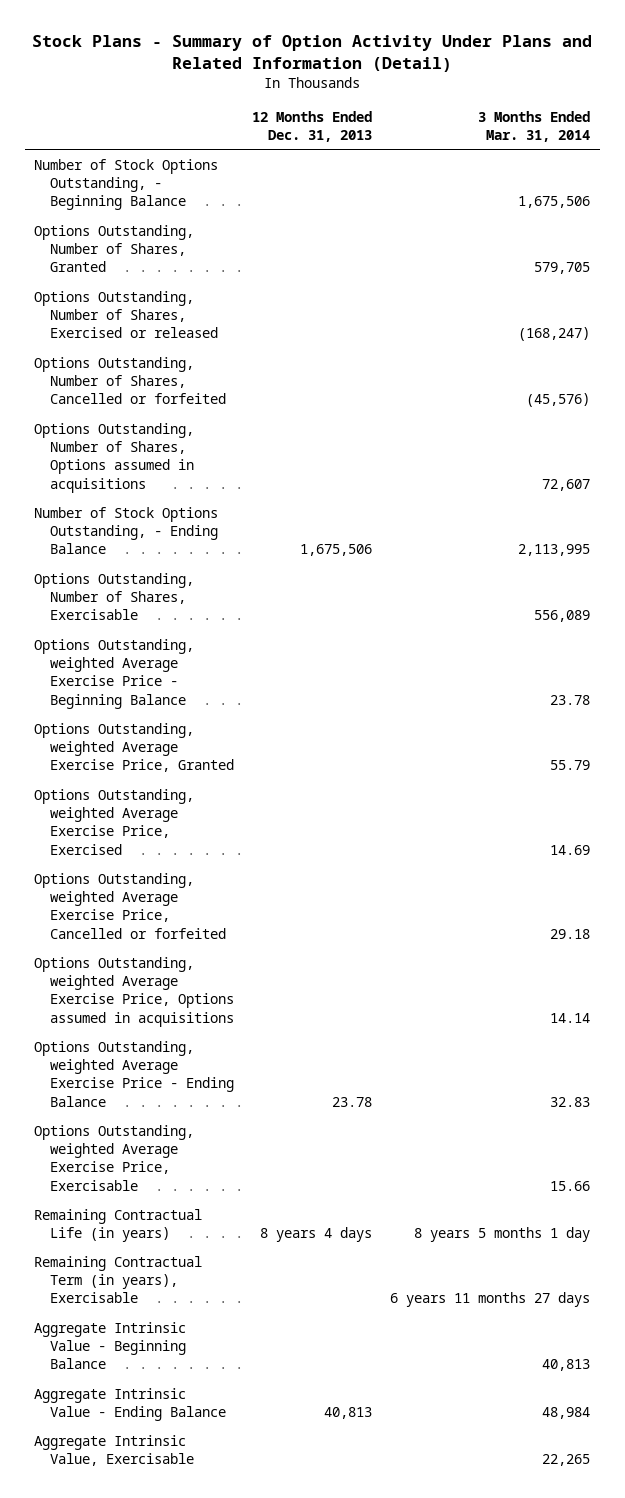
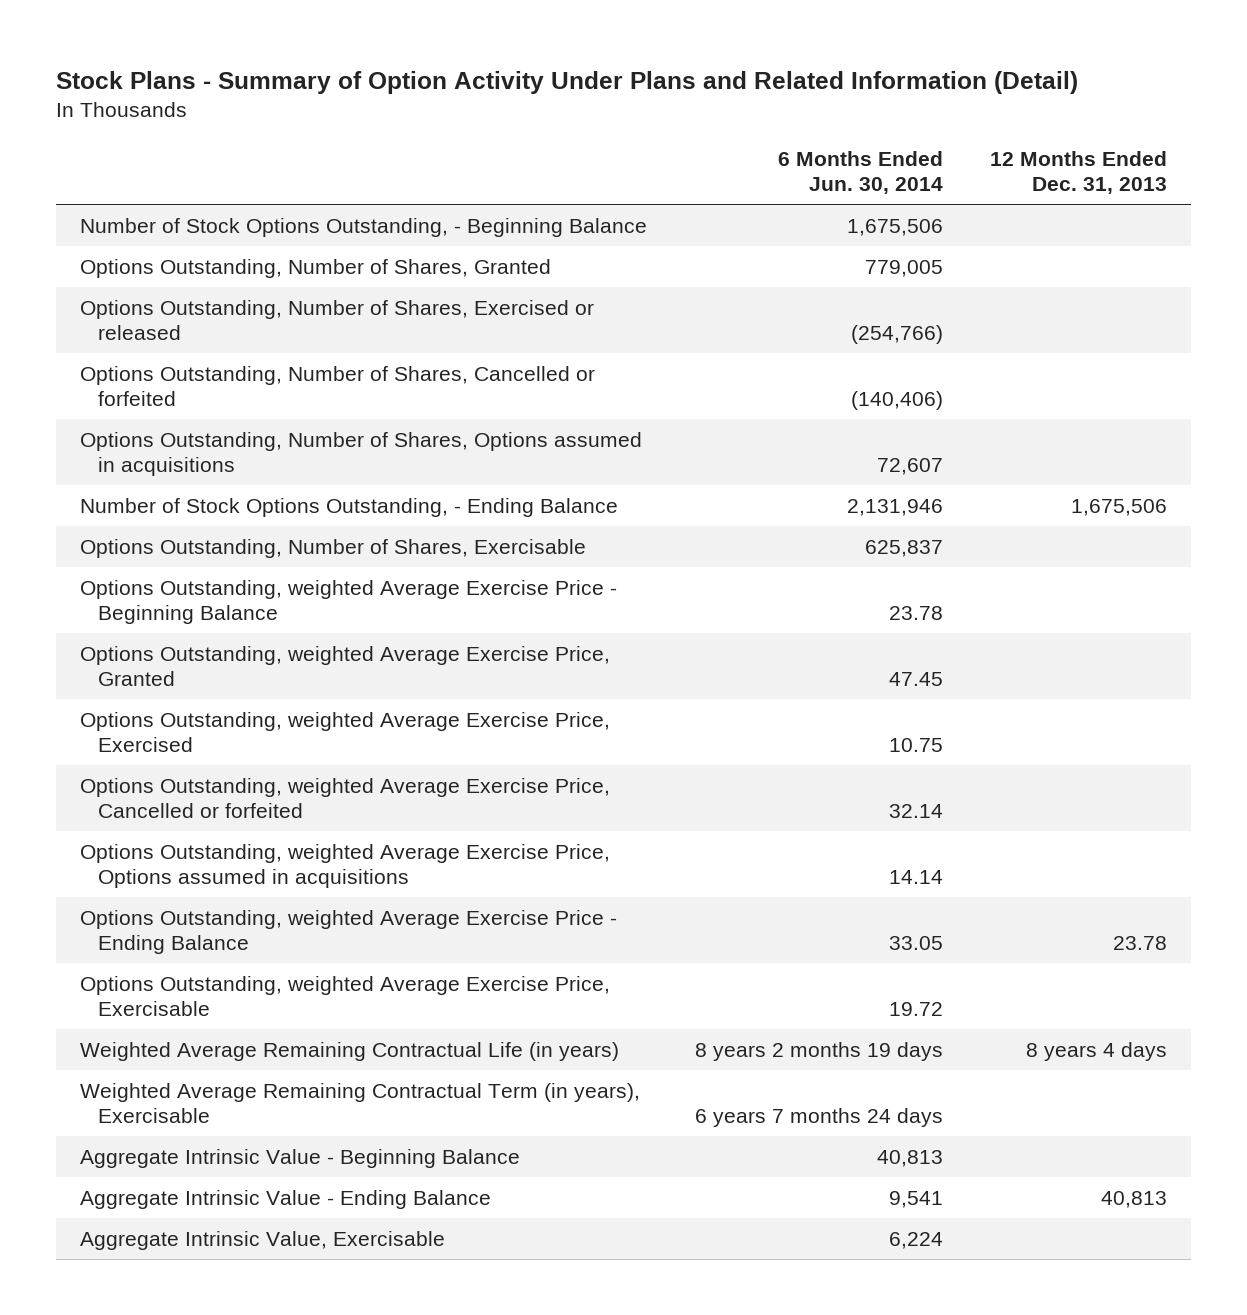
- | 12 Months Ended Dec. 31, 2013 | 3 Months Ended Mar. 31, 2014
+ | 6 Months Ended Jun. 30, 2014 | 12 Months Ended Dec. 31, 2013
- Remaining Contractual Life (in years) | 8 years 4 days | 8 years 5 months 1 day
- Remaining Contractual Term (in years), Exercisable | | 6 years 11 months 27 days
+ Weighted Average Remaining Contractual Life (in years) | 8 years 2 months 19 days | 8 years 4 days
+ Weighted Average Remaining Contractual Term (in years), Exercisable | 6 years 7 months 24 days |

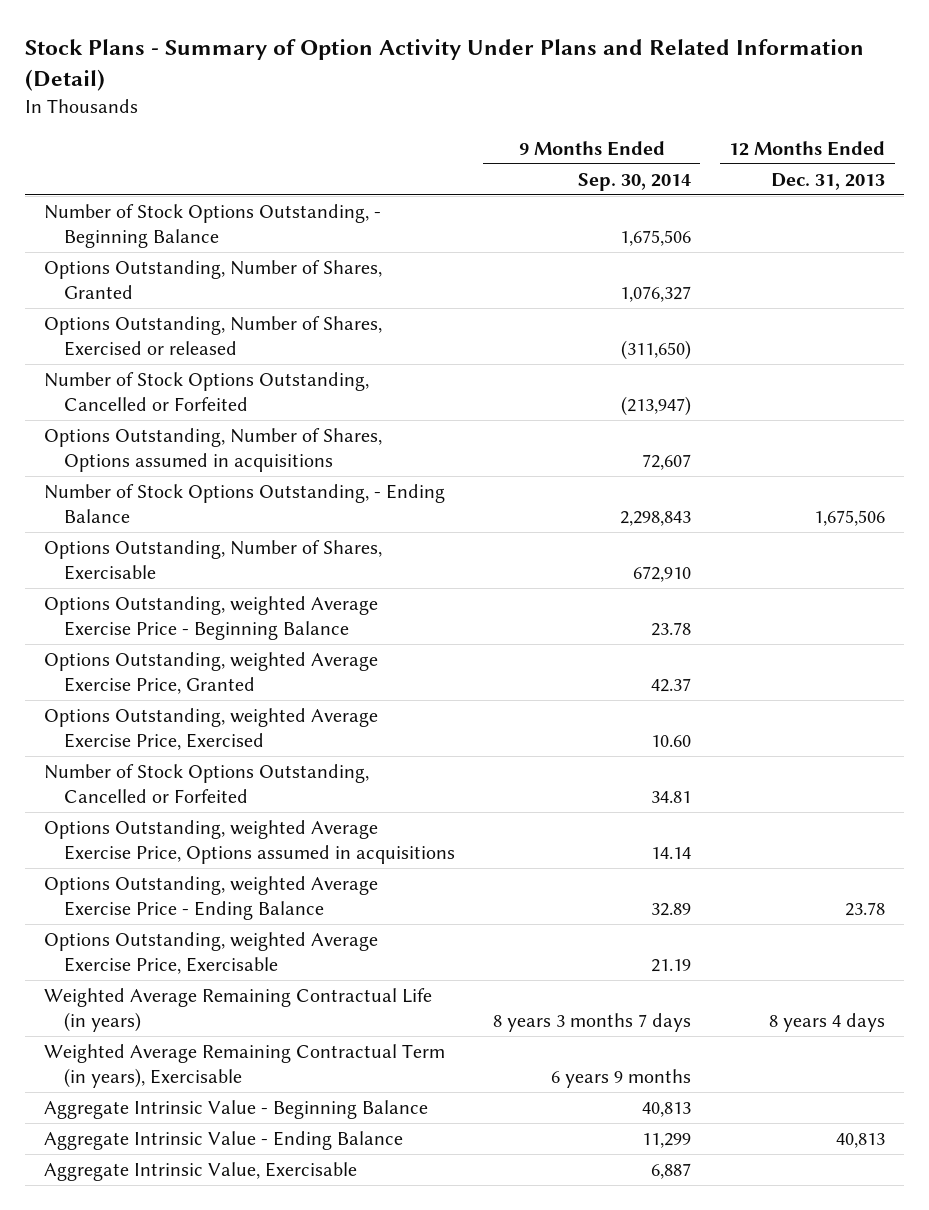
- | 6 Months Ended Jun. 30, 2014 | 12 Months Ended Dec. 31, 2013
+ | 9 Months Ended Sep. 30, 2014 | 12 Months Ended Dec. 31, 2013
- Options Outstanding, Number of Shares, Cancelled or forfeited | (140,406) |
+ Number of Stock Options Outstanding, Cancelled or Forfeited | (213,947) |
- Options Outstanding, weighted Average Exercise Price, Cancelled or forfeited | 32.14 |
+ Number of Stock Options Outstanding, Cancelled or Forfeited | 34.81 |

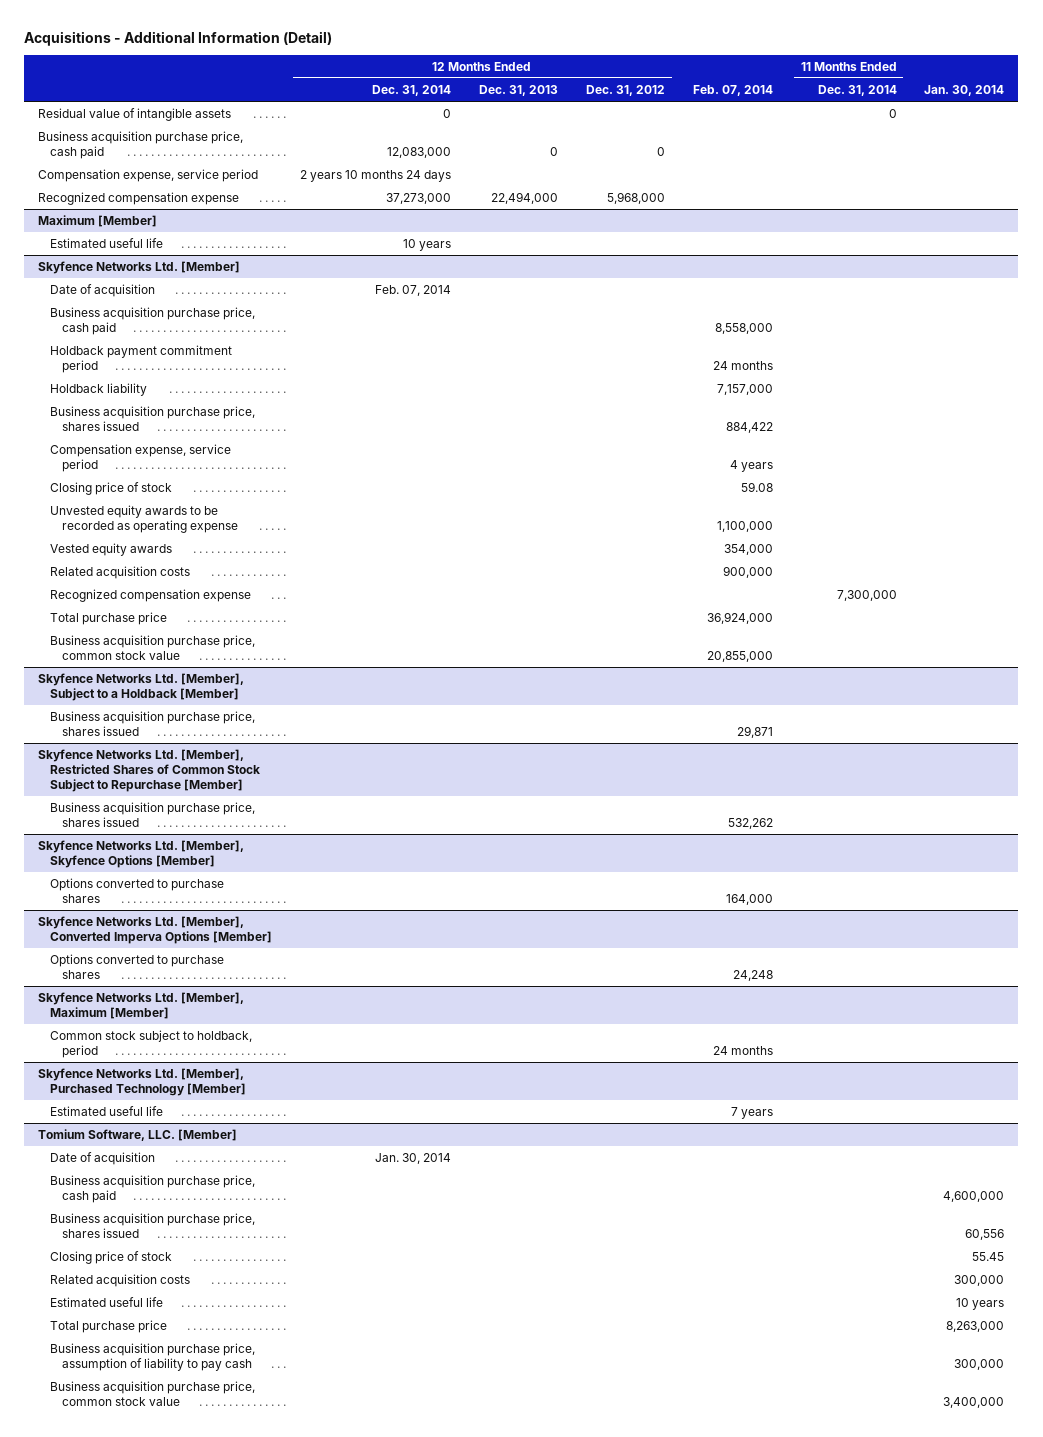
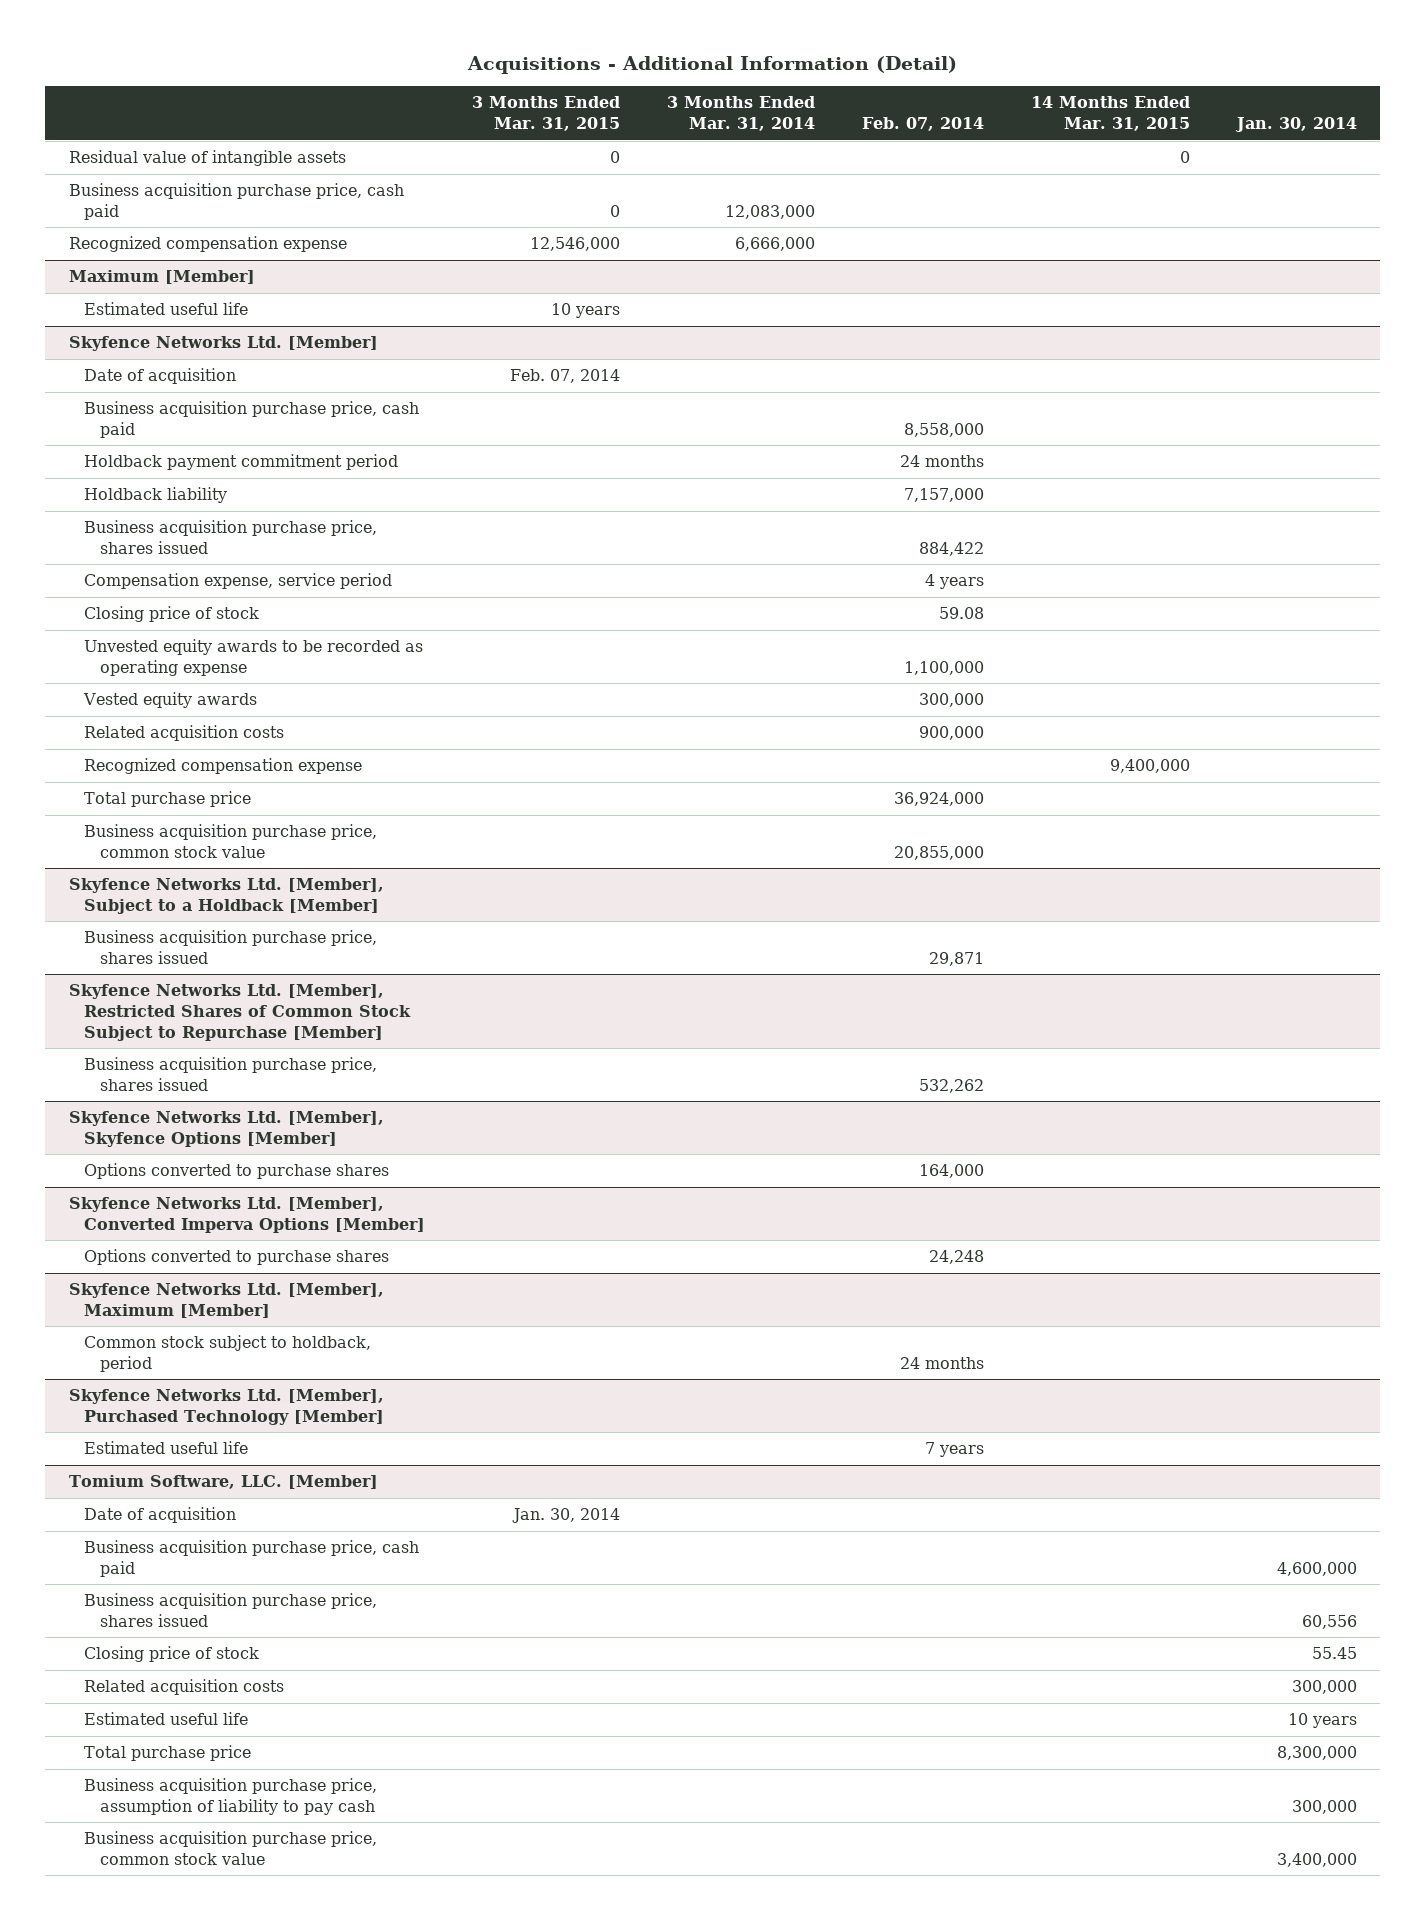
- | 12 Months Ended Dec. 31, 2014 | 12 Months Ended Dec. 31, 2013 | 12 Months Ended Dec. 31, 2012 | Feb. 07, 2014 | 11 Months Ended Dec. 31, 2014 | Jan. 30, 2014
+ | 3 Months Ended Mar. 31, 2015 | 3 Months Ended Mar. 31, 2014 | Feb. 07, 2014 | 14 Months Ended Mar. 31, 2015 | Jan. 30, 2014
- Compensation expense, service period | 2 years 10 months 24 days | | | | |
@ Skyfence Networks Ltd. [Member]
- Vested equity awards | | | | 354,000 | |
+ Vested equity awards | | | 300,000 | |
@ Tomium Software, LLC. [Member]
- Total purchase price | | | | | | 8,263,000
+ Total purchase price | | | | | 8,300,000

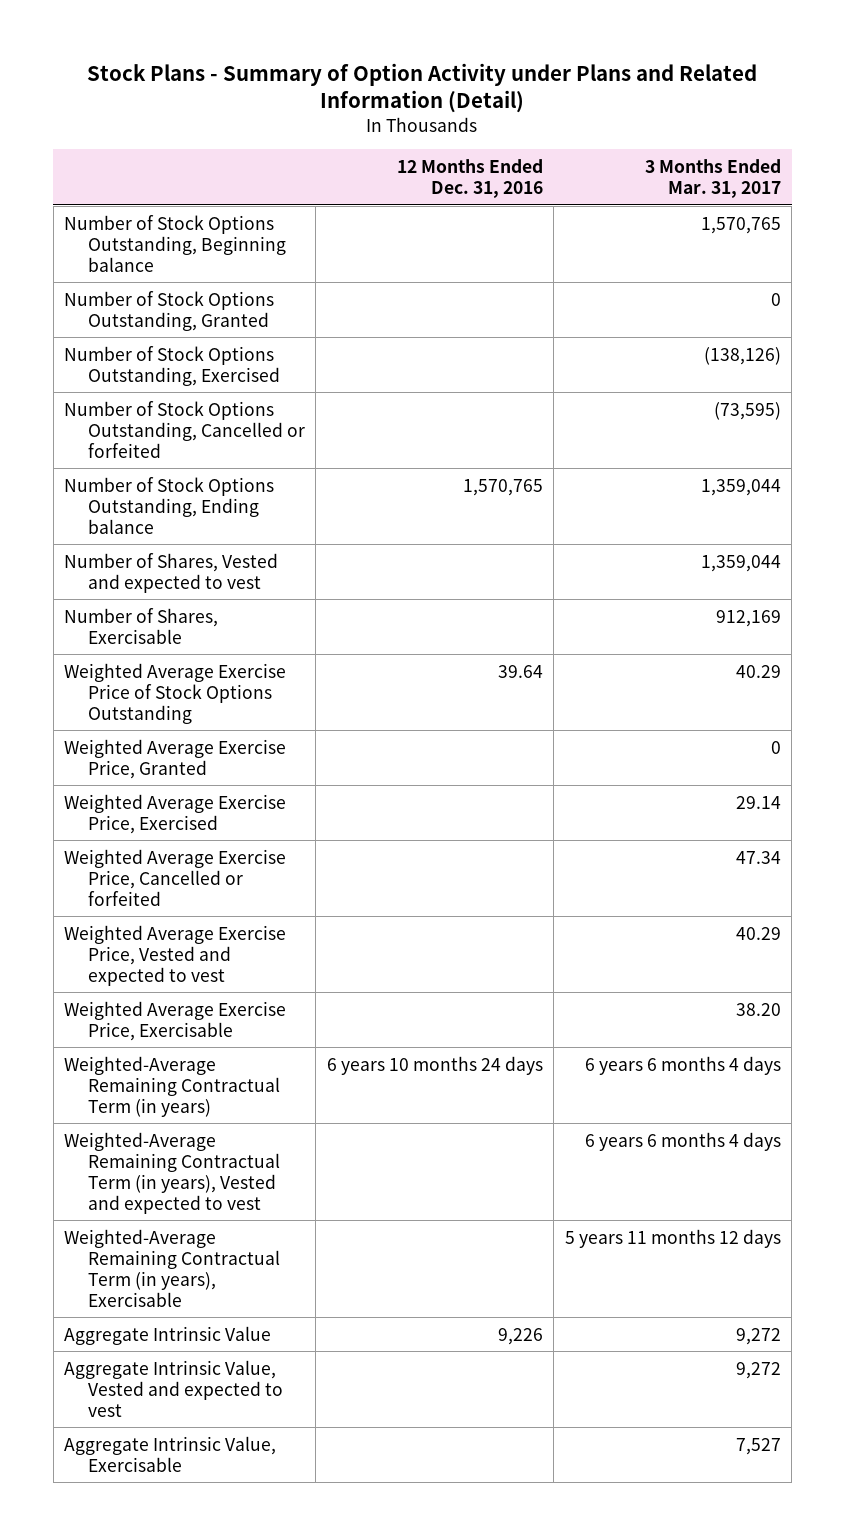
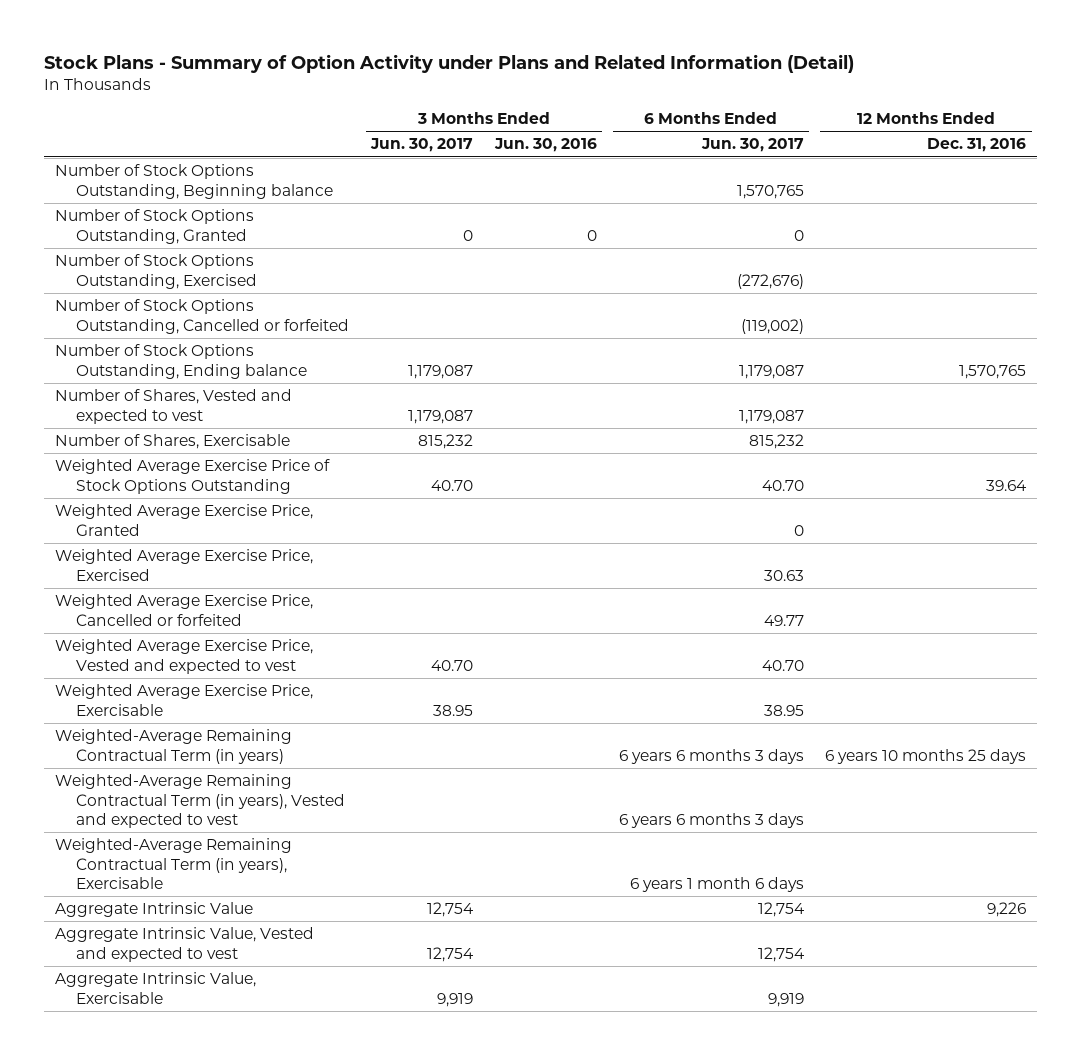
- | 12 Months Ended Dec. 31, 2016 | 3 Months Ended Mar. 31, 2017
+ | 3 Months Ended Jun. 30, 2017 | 3 Months Ended Jun. 30, 2016 | 6 Months Ended Jun. 30, 2017 | 12 Months Ended Dec. 31, 2016
- Weighted-Average Remaining Contractual Term (in years) | 6 years 10 months 24 days | 6 years 6 months 4 days
+ Weighted-Average Remaining Contractual Term (in years) | | | 6 years 6 months 3 days | 6 years 10 months 25 days

